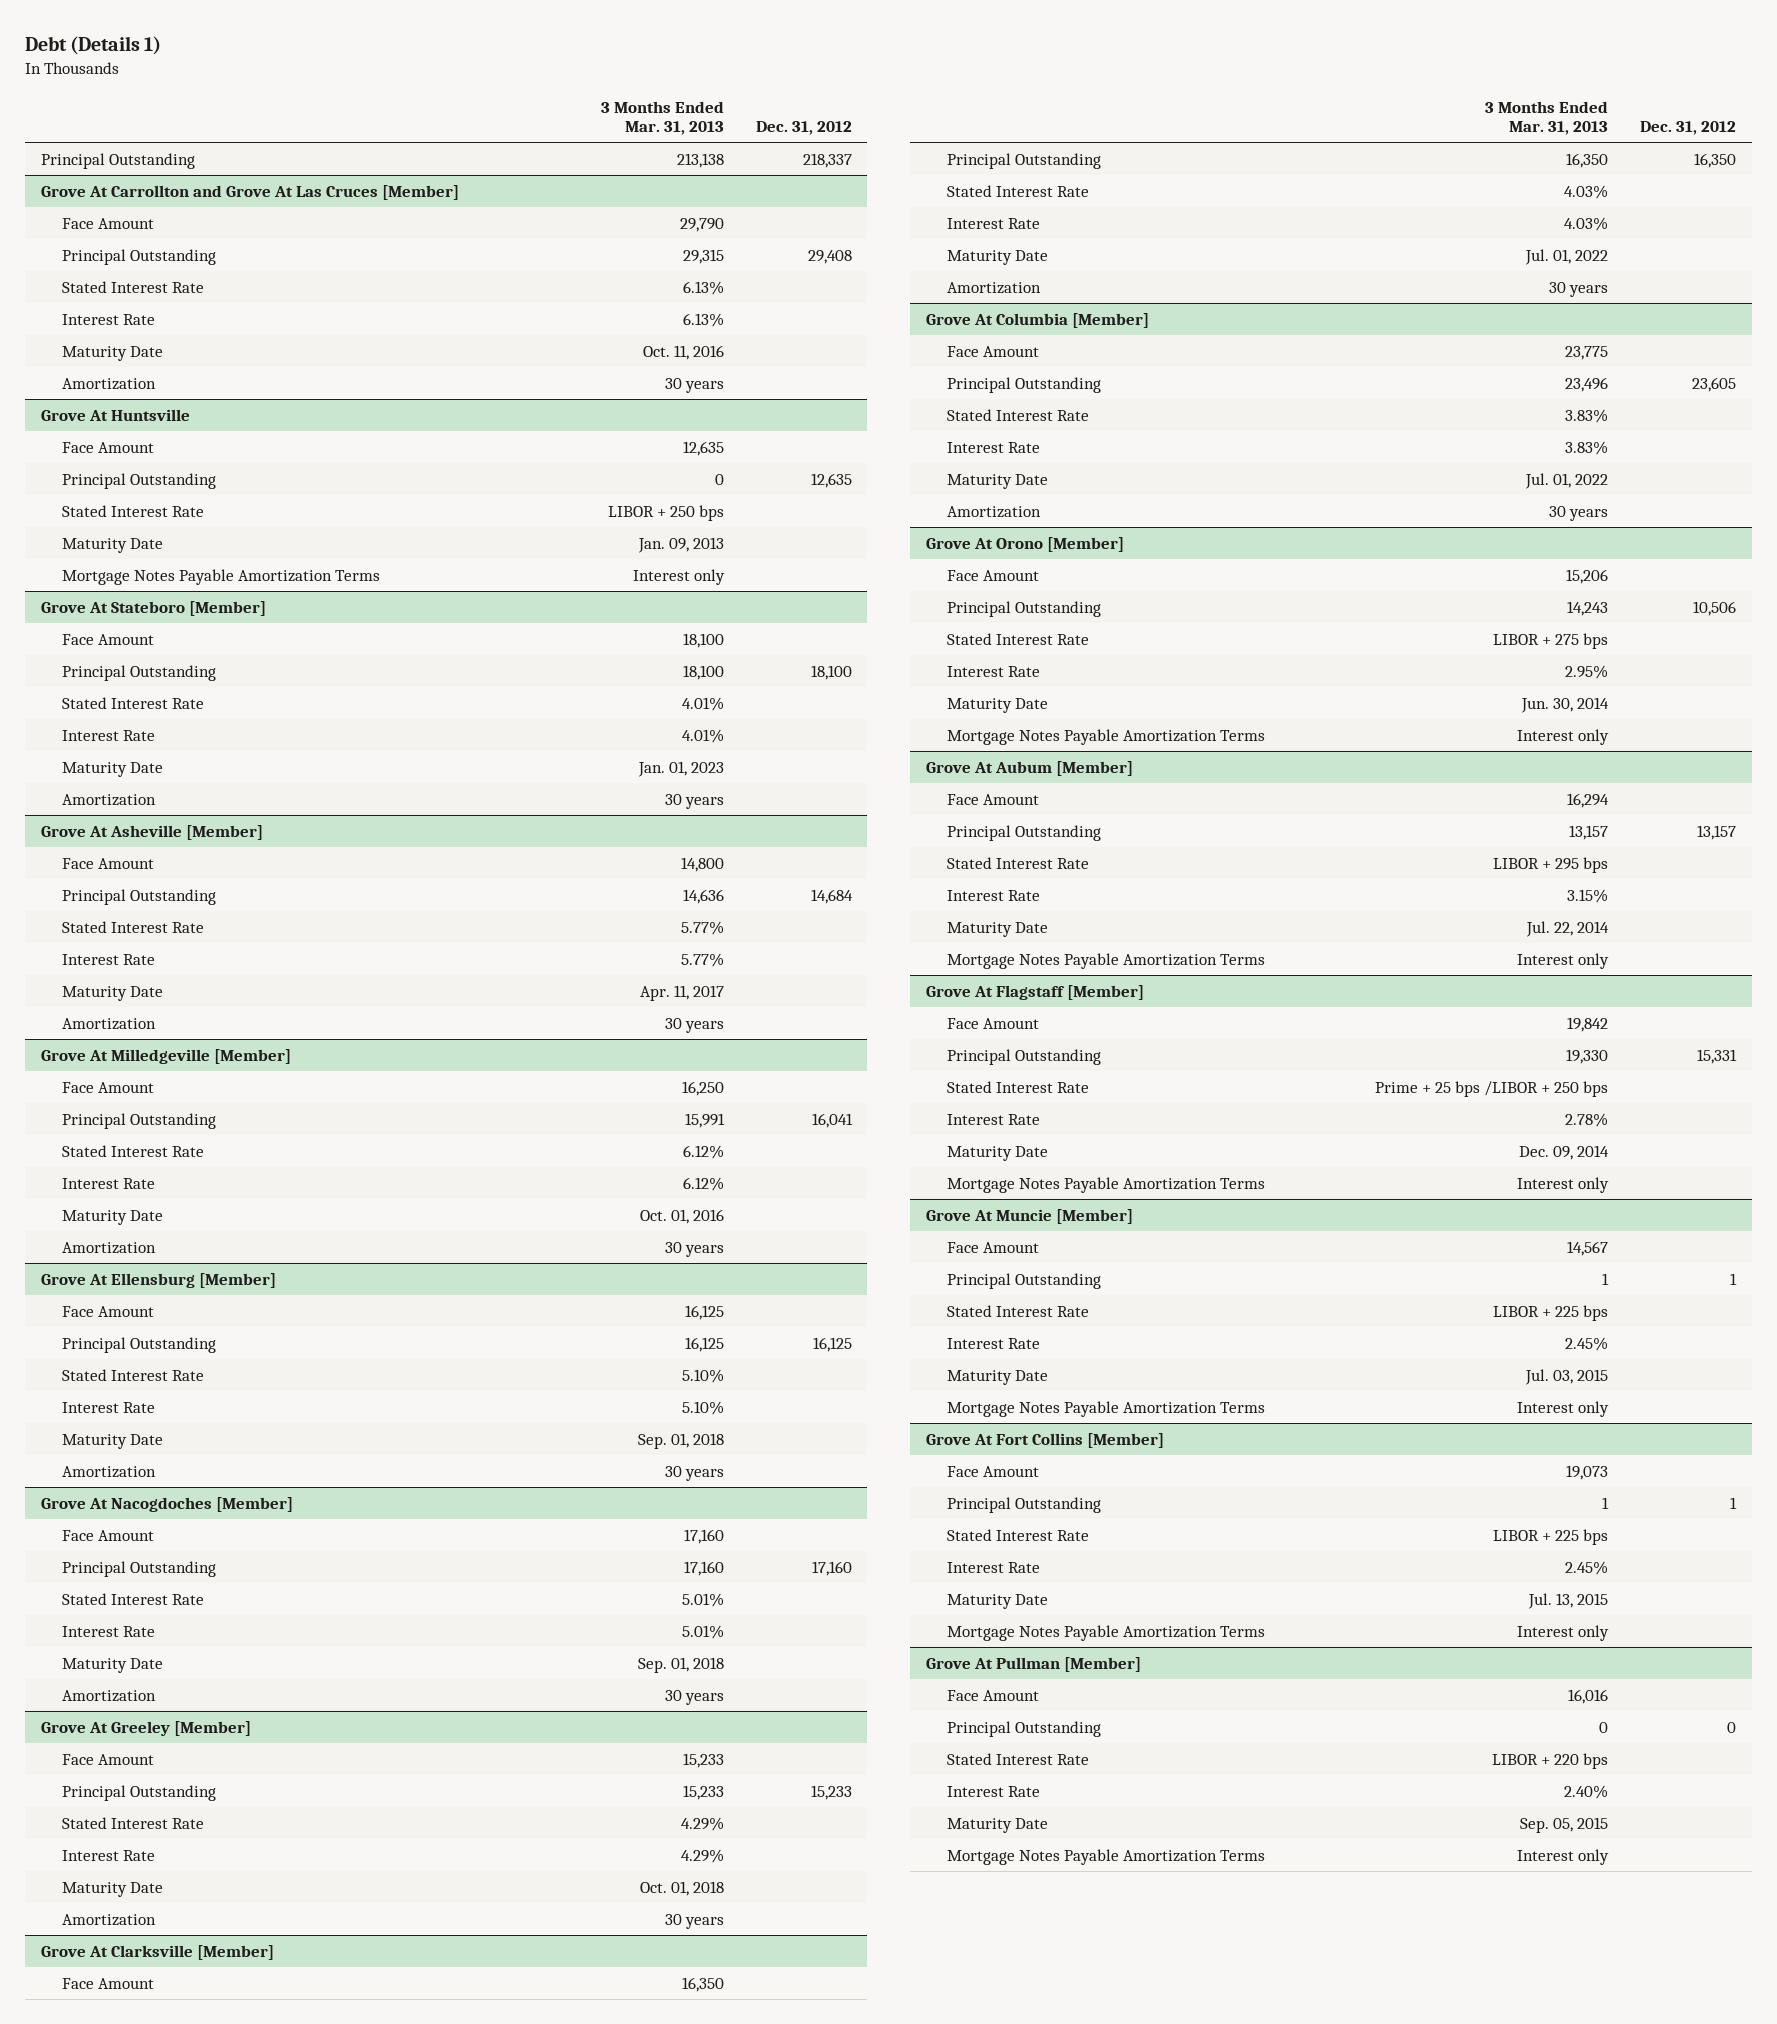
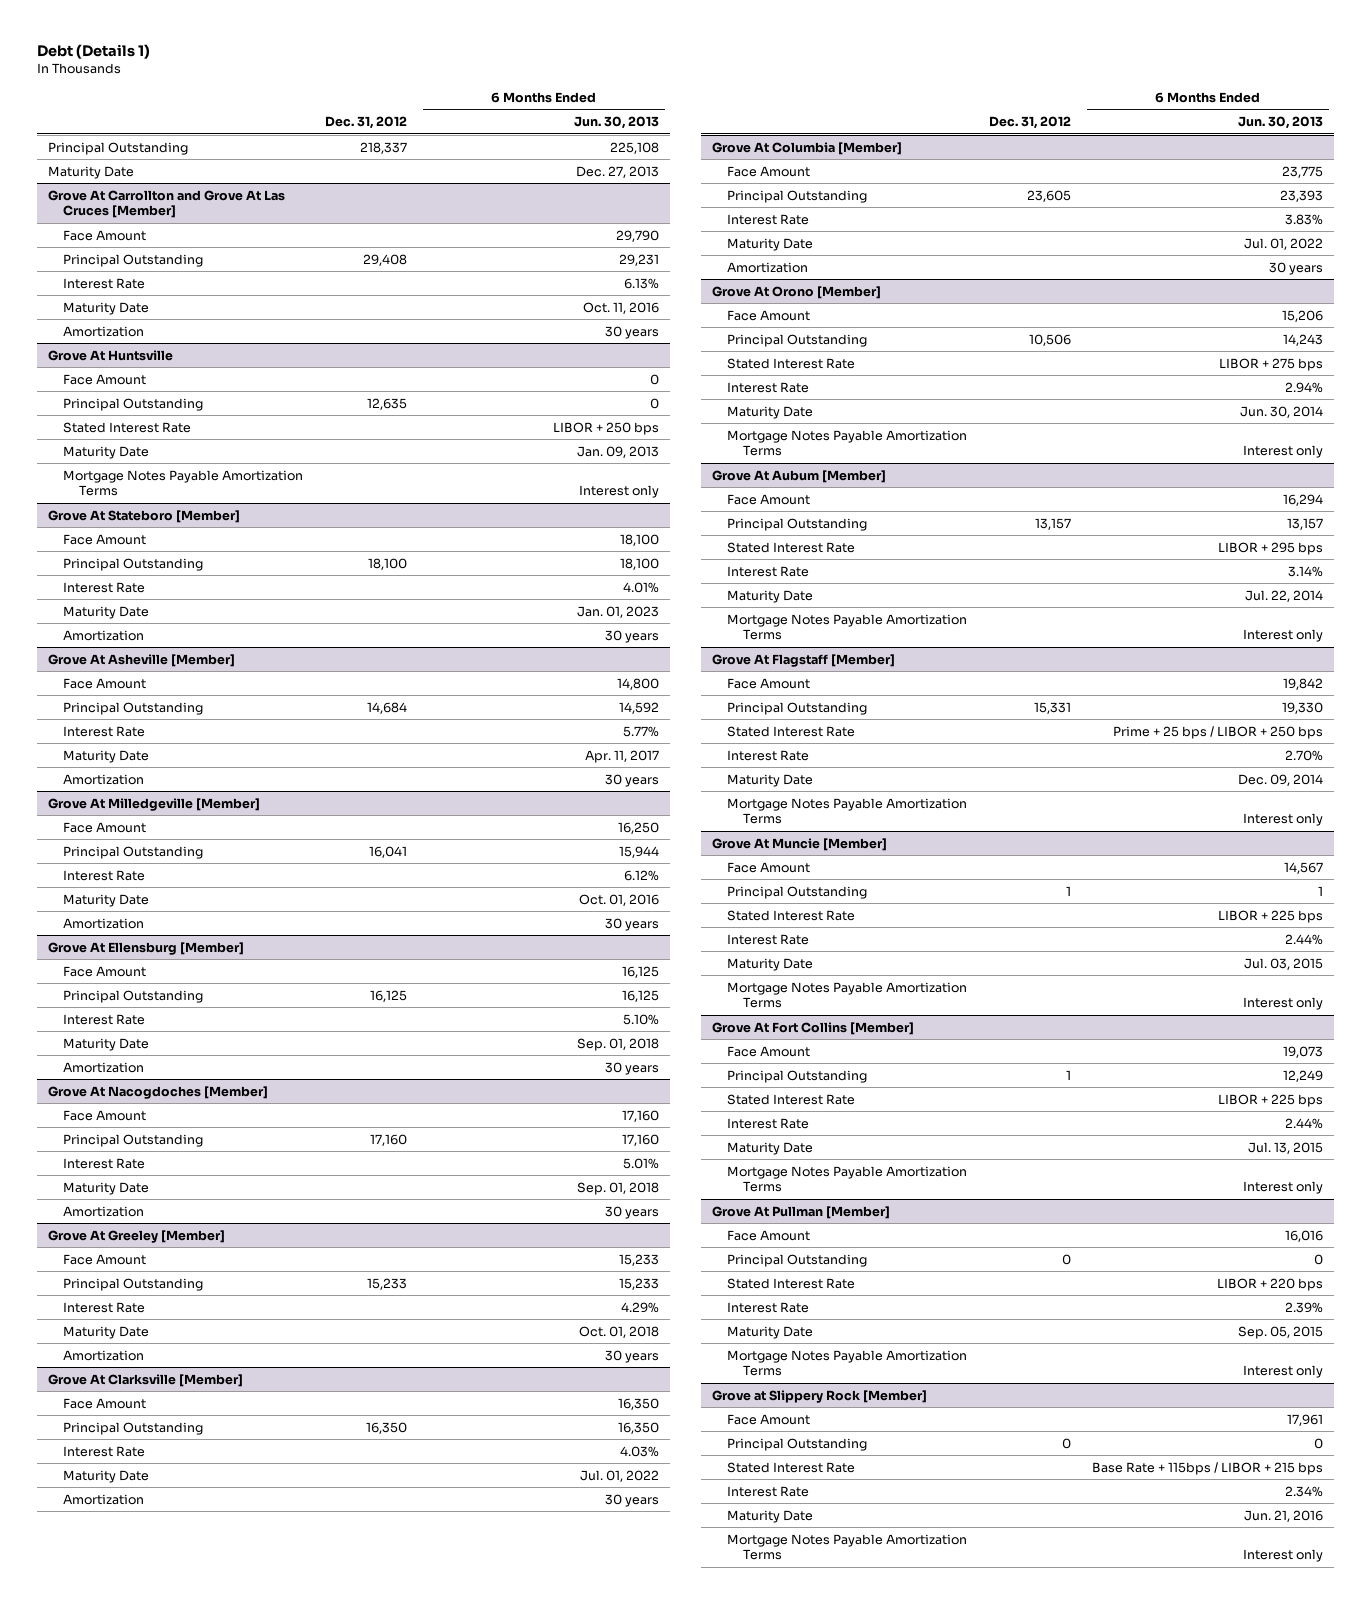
- | 3 Months Ended Mar. 31, 2013 | Dec. 31, 2012
+ | Dec. 31, 2012 | 6 Months Ended Jun. 30, 2013
+ Maturity Date | | Dec. 27, 2013
@ Grove At Carrollton and Grove At Las Cruces [Member]
- Stated Interest Rate | 6.13% |
@ Grove At Stateboro [Member]
- Stated Interest Rate | 4.01% |
@ Grove At Asheville [Member]
- Stated Interest Rate | 5.77% |
@ Grove At Milledgeville [Member]
- Stated Interest Rate | 6.12% |
@ Grove At Ellensburg [Member]
- Stated Interest Rate | 5.10% |
@ Grove At Nacogdoches [Member]
- Stated Interest Rate | 5.01% |
@ Grove At Greeley [Member]
- Stated Interest Rate | 4.29% |
@ Grove At Clarksville [Member]
- Stated Interest Rate | 4.03% |
@ Grove At Columbia [Member]
- Stated Interest Rate | 3.83% |
+ Grove at Slippery Rock [Member]
+ Face Amount | | 17,961
+ Principal Outstanding | 0 | 0
+ Stated Interest Rate | | Base Rate + 115bps / LIBOR + 215 bps
+ Interest Rate | | 2.34%
+ Maturity Date | | Jun. 21, 2016
+ Mortgage Notes Payable Amortization Terms | | Interest only

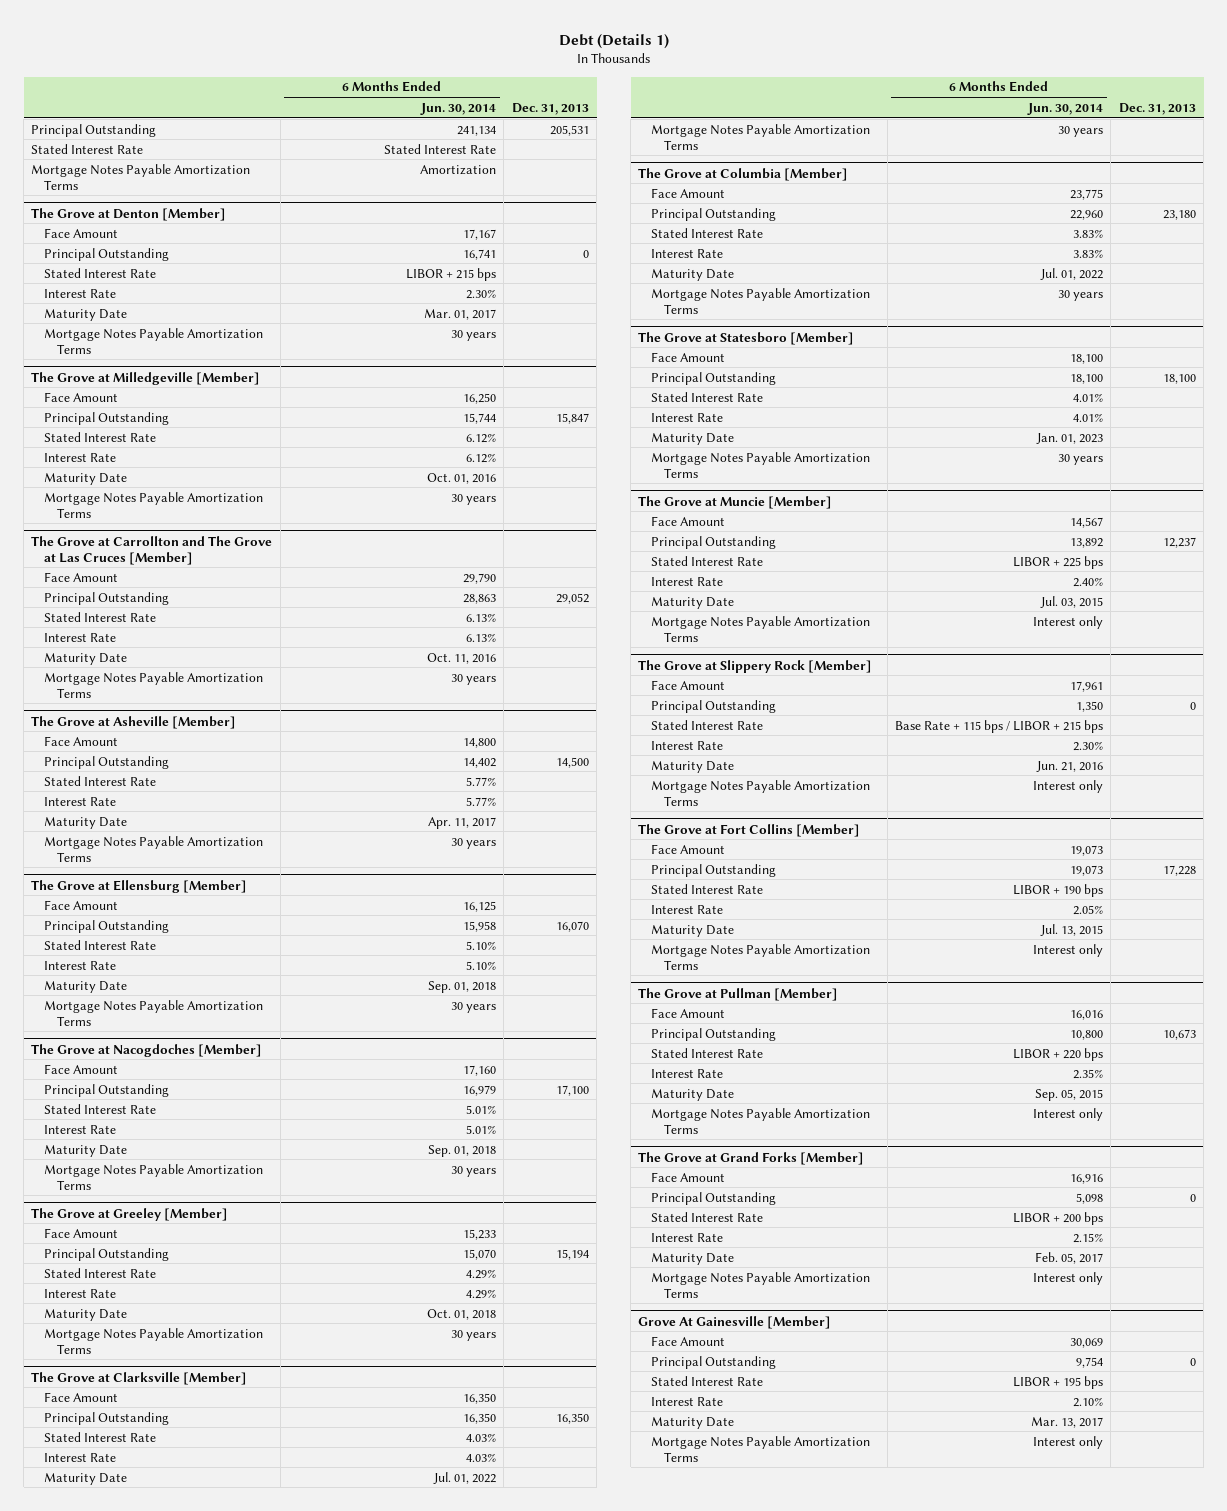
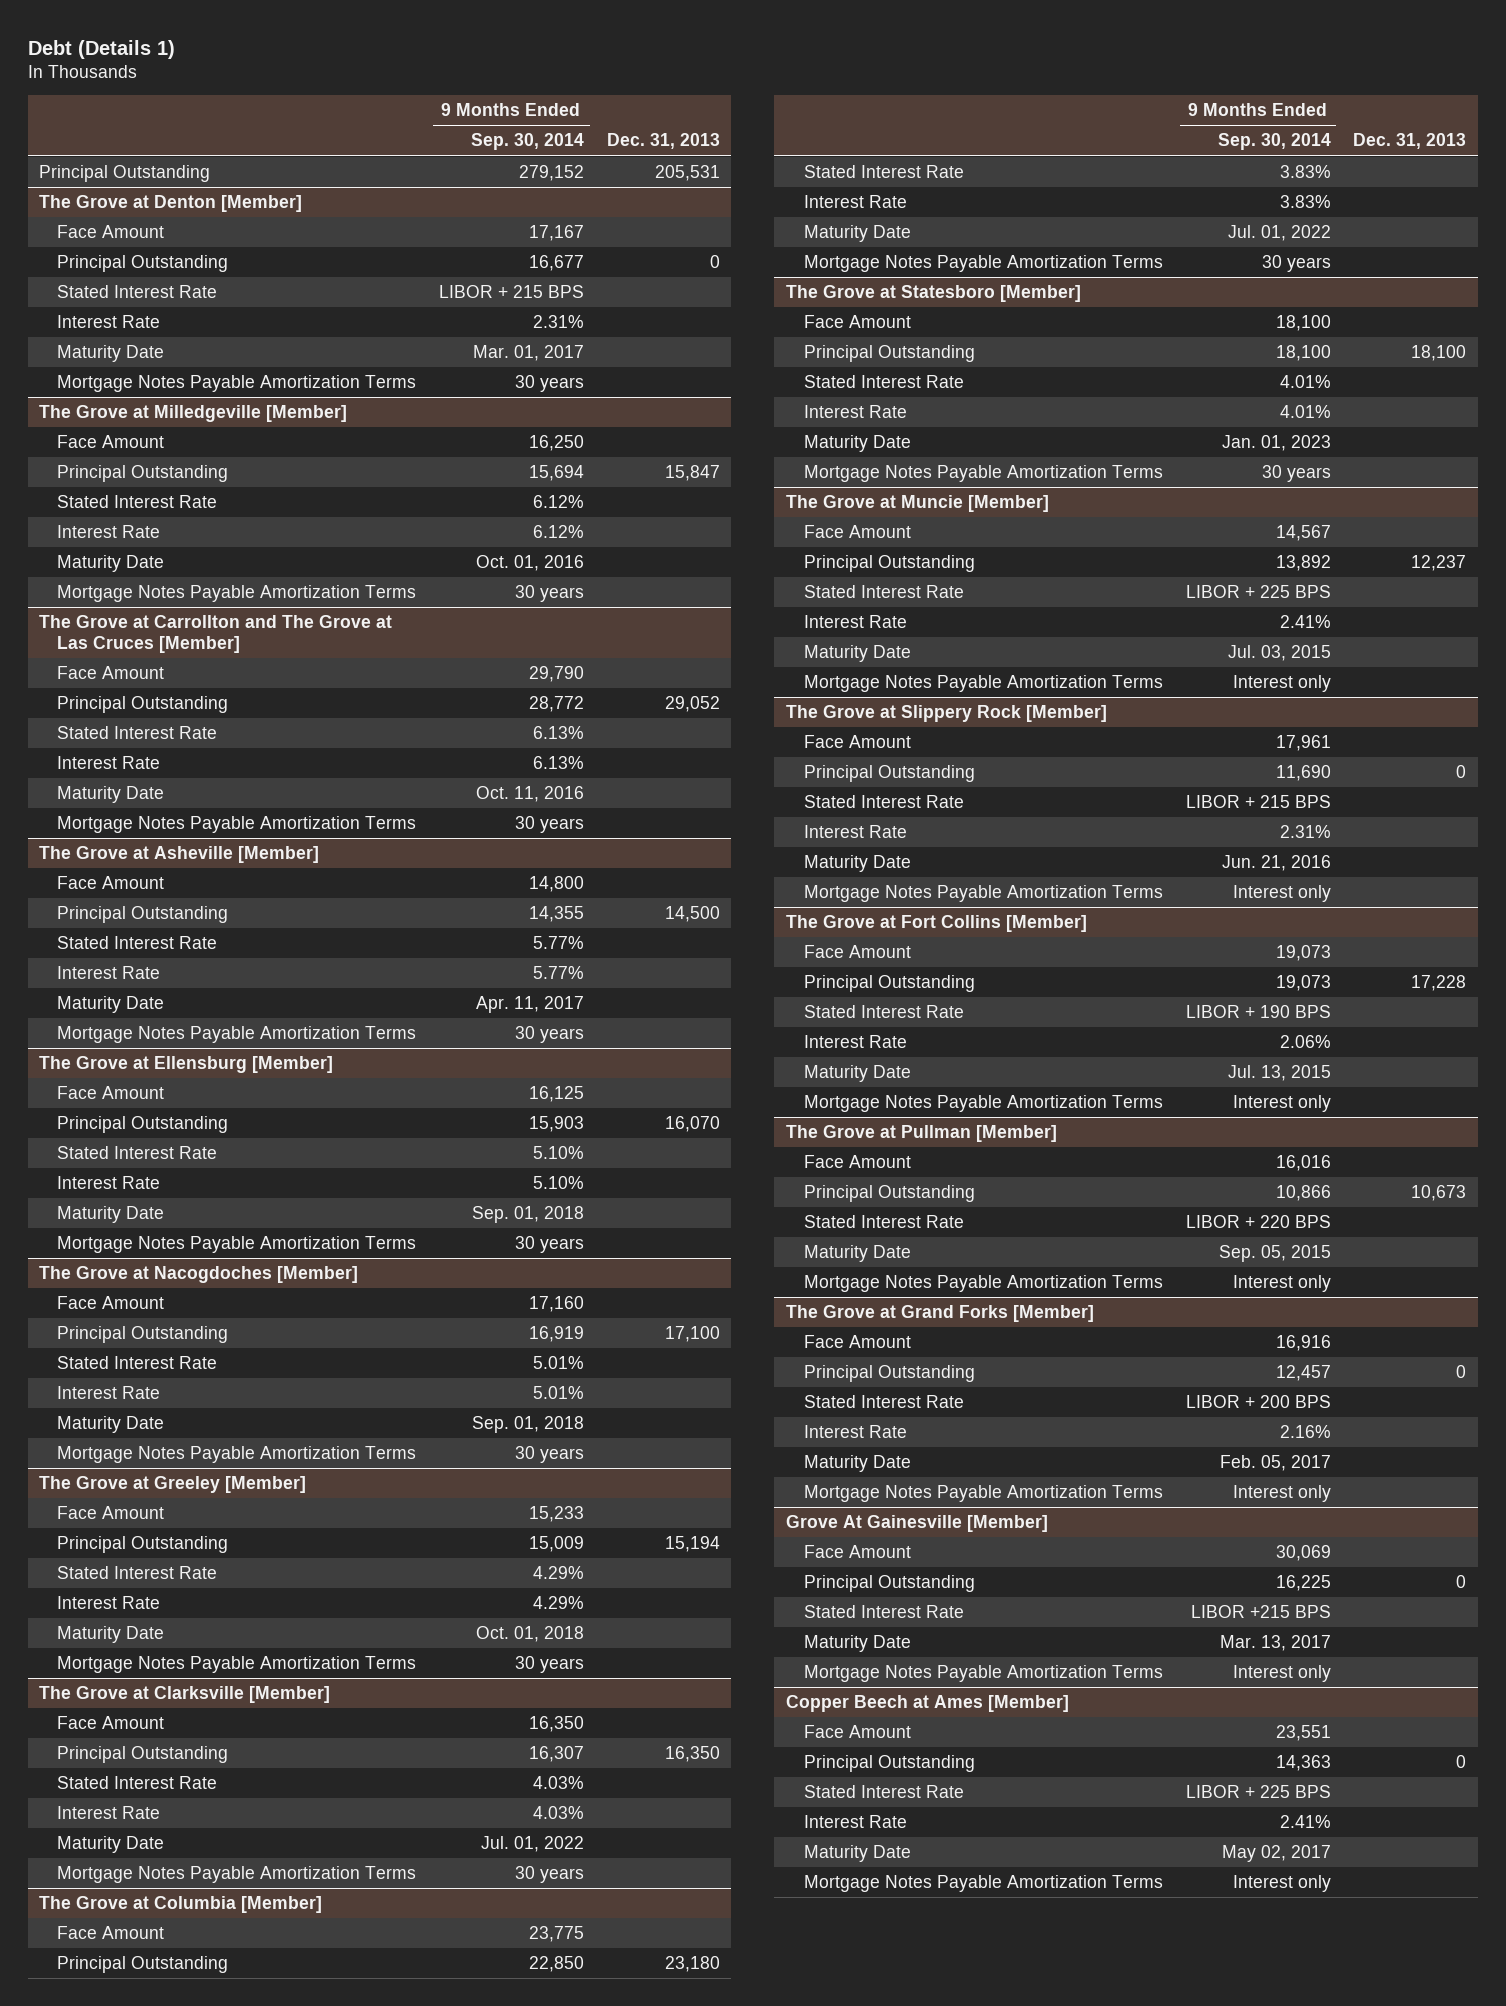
- | 6 Months Ended Jun. 30, 2014 | Dec. 31, 2013
+ | 9 Months Ended Sep. 30, 2014 | Dec. 31, 2013
- Stated Interest Rate | Stated Interest Rate |
- Mortgage Notes Payable Amortization Terms | Amortization |
@ The Grove at Pullman [Member]
- Interest Rate | 2.35% |
@ Grove At Gainesville [Member]
- Interest Rate | 2.10% |
+ Copper Beech at Ames [Member]
+ Face Amount | 23,551 |
+ Principal Outstanding | 14,363 | 0
+ Stated Interest Rate | LIBOR + 225 BPS |
+ Interest Rate | 2.41% |
+ Maturity Date | May 02, 2017 |
+ Mortgage Notes Payable Amortization Terms | Interest only |

